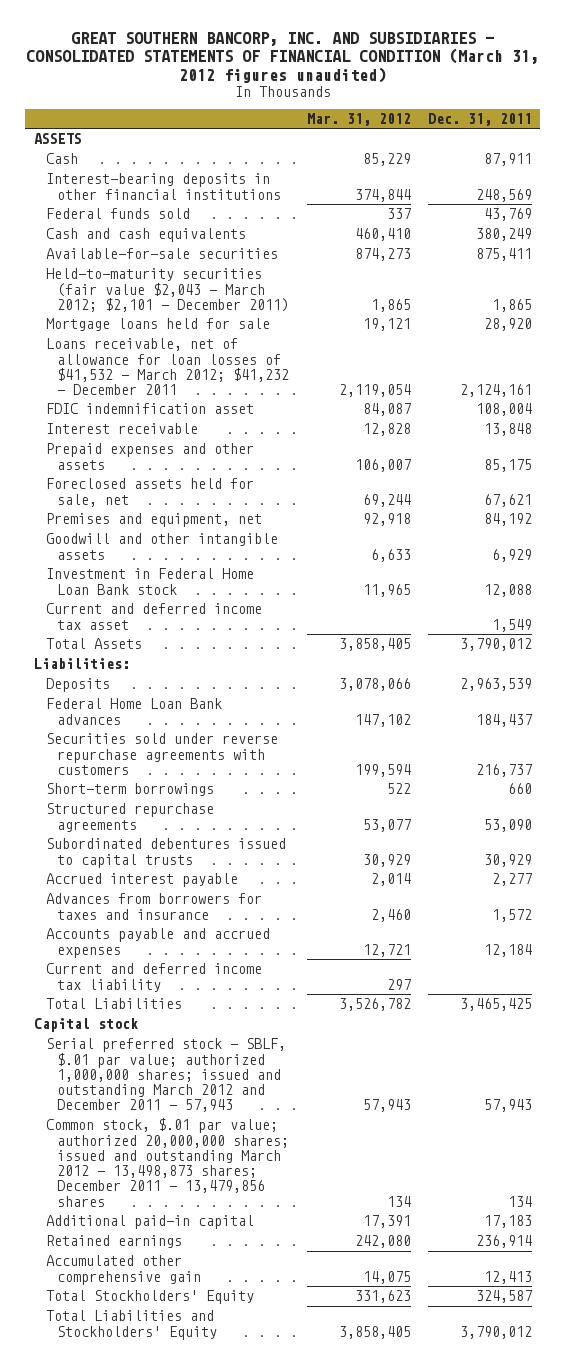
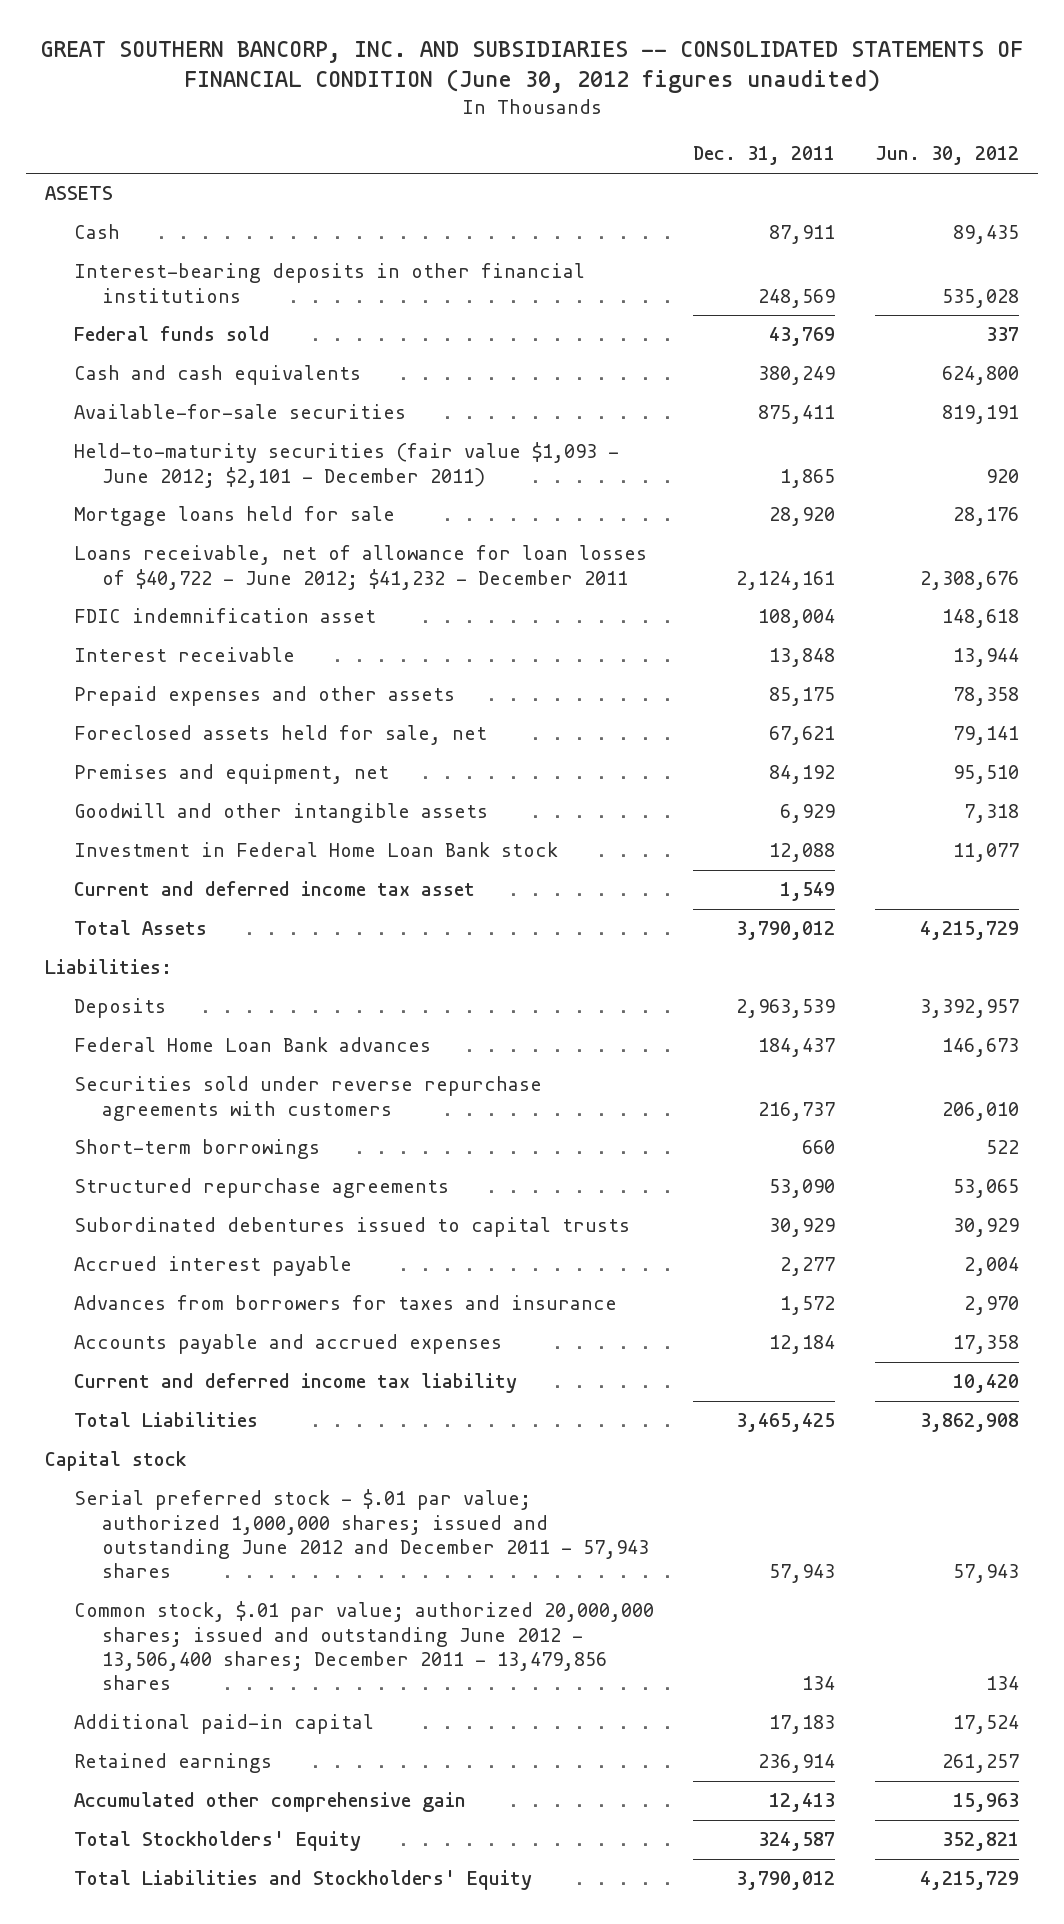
- GREAT SOUTHERN BANCORP, INC. AND SUBSIDIARIES - CONSOLIDATED STATEMENTS OF FINANCIAL CONDITION (March 31, 2012 figures unaudited)
+ GREAT SOUTHERN BANCORP, INC. AND SUBSIDIARIES -- CONSOLIDATED STATEMENTS OF FINANCIAL CONDITION (June 30, 2012 figures unaudited)
- | Mar. 31, 2012 | Dec. 31, 2011
+ | Dec. 31, 2011 | Jun. 30, 2012
- Held-to-maturity securities (fair value $2,043 - March 2012; $2,101 - December 2011) | 1,865 | 1,865
+ Held-to-maturity securities (fair value $1,093 - June 2012; $2,101 - December 2011) | 1,865 | 920
- Loans receivable, net of allowance for loan losses of $41,532 - March 2012; $41,232 - December 2011 | 2,119,054 | 2,124,161
+ Loans receivable, net of allowance for loan losses of $40,722 - June 2012; $41,232 - December 2011 | 2,124,161 | 2,308,676
- Serial preferred stock - SBLF, $.01 par value; authorized 1,000,000 shares; issued and outstanding March 2012 and December 2011 - 57,943 | 57,943 | 57,943
- Common stock, $.01 par value; authorized 20,000,000 shares; issued and outstanding March 2012 - 13,498,873 shares; December 2011 - 13,479,856 shares | 134 | 134
+ Serial preferred stock - $.01 par value; authorized 1,000,000 shares; issued and outstanding June 2012 and December 2011 - 57,943 shares | 57,943 | 57,943
+ Common stock, $.01 par value; authorized 20,000,000 shares; issued and outstanding June 2012 - 13,506,400 shares; December 2011 - 13,479,856 shares | 134 | 134

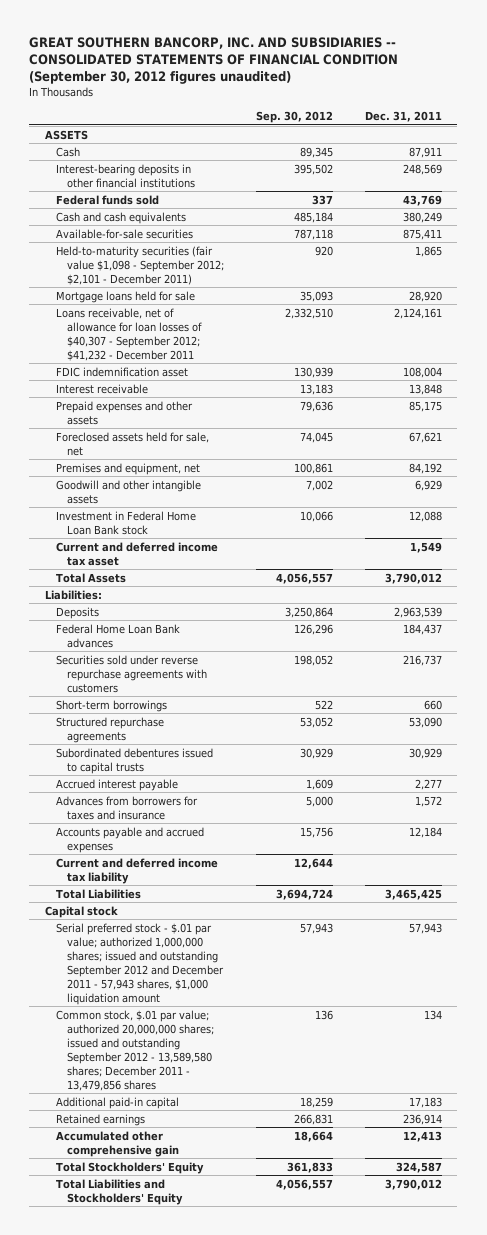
- GREAT SOUTHERN BANCORP, INC. AND SUBSIDIARIES -- CONSOLIDATED STATEMENTS OF FINANCIAL CONDITION (June 30, 2012 figures unaudited)
+ GREAT SOUTHERN BANCORP, INC. AND SUBSIDIARIES -- CONSOLIDATED STATEMENTS OF FINANCIAL CONDITION (September 30, 2012 figures unaudited)
- | Dec. 31, 2011 | Jun. 30, 2012
+ | Sep. 30, 2012 | Dec. 31, 2011
- Held-to-maturity securities (fair value $1,093 - June 2012; $2,101 - December 2011) | 1,865 | 920
+ Held-to-maturity securities (fair value $1,098 - September 2012; $2,101 - December 2011) | 920 | 1,865
- Loans receivable, net of allowance for loan losses of $40,722 - June 2012; $41,232 - December 2011 | 2,124,161 | 2,308,676
+ Loans receivable, net of allowance for loan losses of $40,307 - September 2012; $41,232 - December 2011 | 2,332,510 | 2,124,161
- Serial preferred stock - $.01 par value; authorized 1,000,000 shares; issued and outstanding June 2012 and December 2011 - 57,943 shares | 57,943 | 57,943
- Common stock, $.01 par value; authorized 20,000,000 shares; issued and outstanding June 2012 - 13,506,400 shares; December 2011 - 13,479,856 shares | 134 | 134
+ Serial preferred stock - $.01 par value; authorized 1,000,000 shares; issued and outstanding September 2012 and December 2011 - 57,943 shares, $1,000 liquidation amount | 57,943 | 57,943
+ Common stock, $.01 par value; authorized 20,000,000 shares; issued and outstanding September 2012 - 13,589,580 shares; December 2011 - 13,479,856 shares | 136 | 134

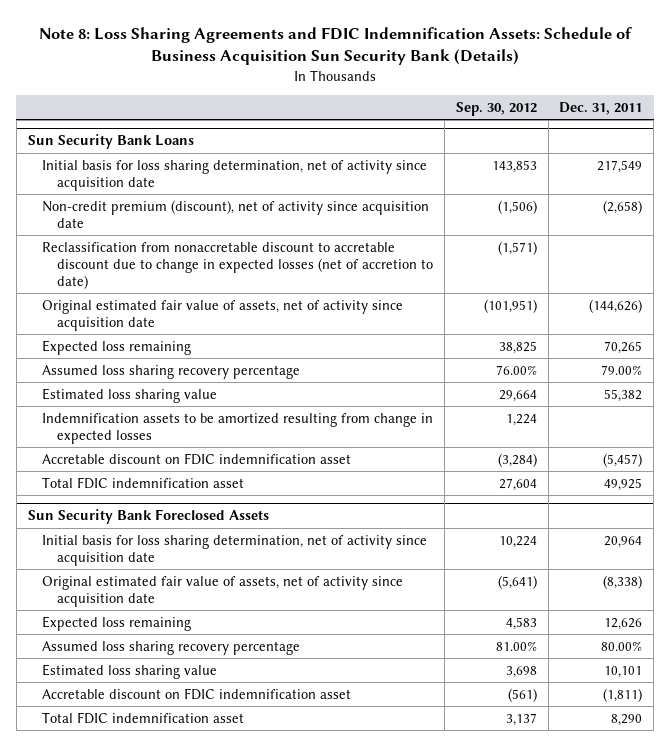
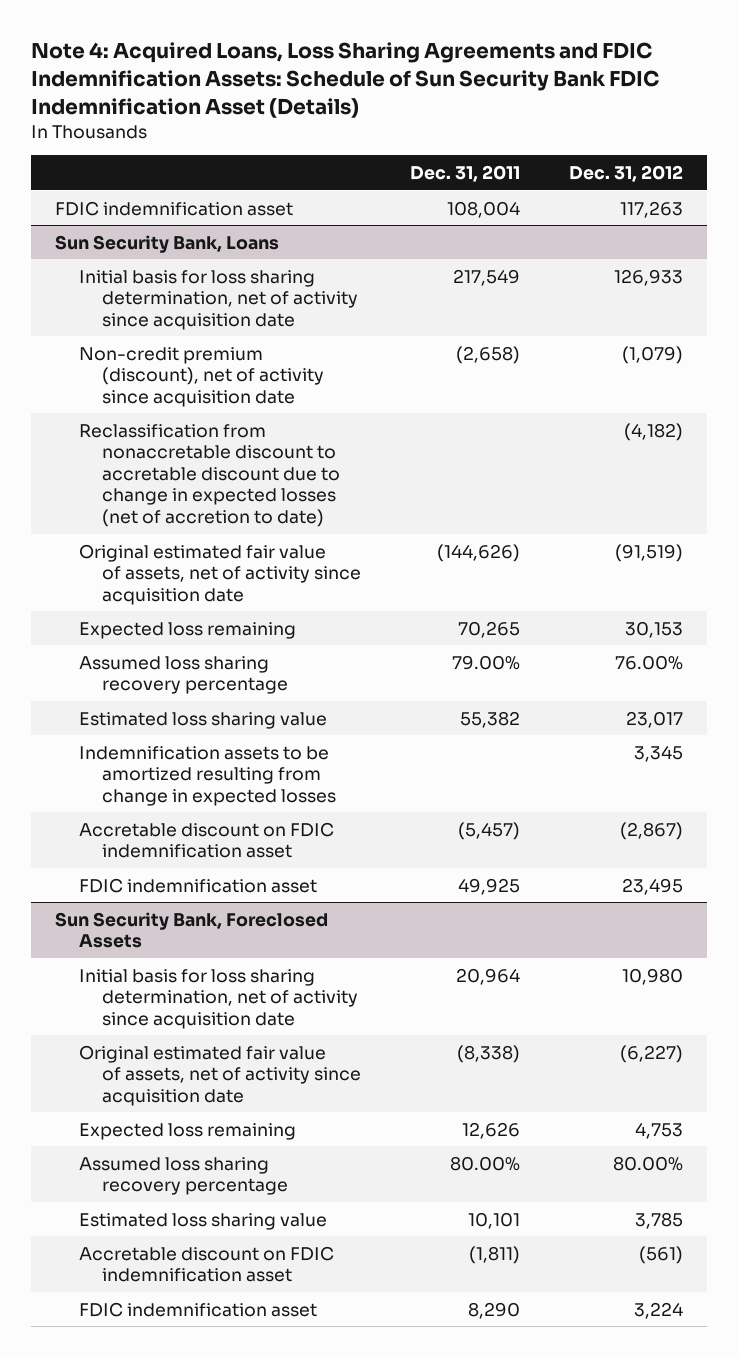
- Note 8: Loss Sharing Agreements and FDIC Indemnification Assets: Schedule of Business Acquisition Sun Security Bank (Details)
+ Note 4: Acquired Loans, Loss Sharing Agreements and FDIC Indemnification Assets: Schedule of Sun Security Bank FDIC Indemnification Asset (Details)
- | Sep. 30, 2012 | Dec. 31, 2011
+ | Dec. 31, 2011 | Dec. 31, 2012
- Sun Security Bank Loans
+ FDIC indemnification asset | 108,004 | 117,263
+ Sun Security Bank, Loans
- Total FDIC indemnification asset | 27,604 | 49,925
- Sun Security Bank Foreclosed Assets
+ FDIC indemnification asset | 49,925 | 23,495
+ Sun Security Bank, Foreclosed Assets
- Total FDIC indemnification asset | 3,137 | 8,290
+ FDIC indemnification asset | 8,290 | 3,224

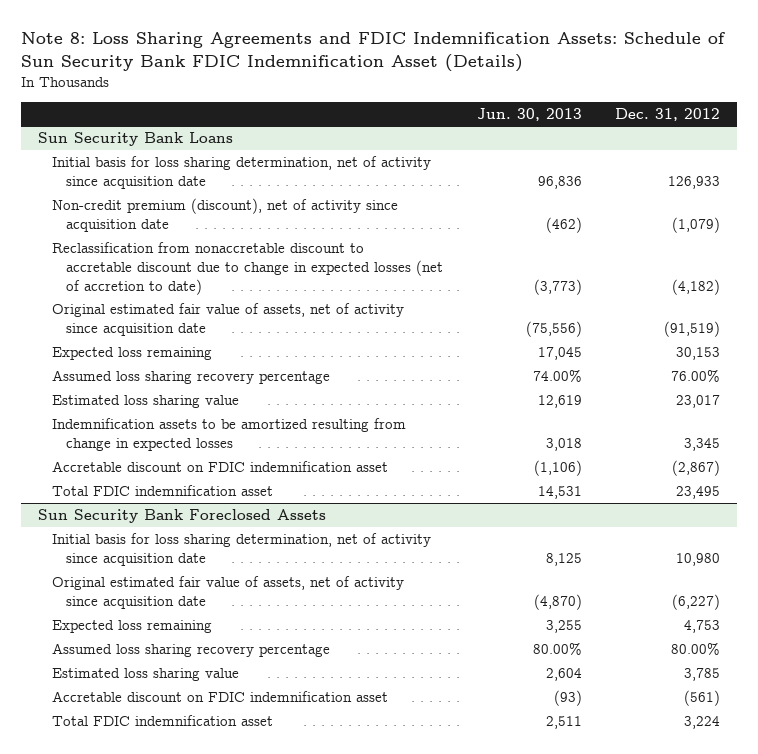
- Note 4: Acquired Loans, Loss Sharing Agreements and FDIC Indemnification Assets: Schedule of Sun Security Bank FDIC Indemnification Asset (Details)
+ Note 8: Loss Sharing Agreements and FDIC Indemnification Assets: Schedule of Sun Security Bank FDIC Indemnification Asset (Details)
- | Dec. 31, 2011 | Dec. 31, 2012
+ | Jun. 30, 2013 | Dec. 31, 2012
- FDIC indemnification asset | 108,004 | 117,263
- Sun Security Bank, Loans
+ Sun Security Bank Loans
- FDIC indemnification asset | 49,925 | 23,495
- Sun Security Bank, Foreclosed Assets
+ Total FDIC indemnification asset | 14,531 | 23,495
+ Sun Security Bank Foreclosed Assets
- FDIC indemnification asset | 8,290 | 3,224
+ Total FDIC indemnification asset | 2,511 | 3,224

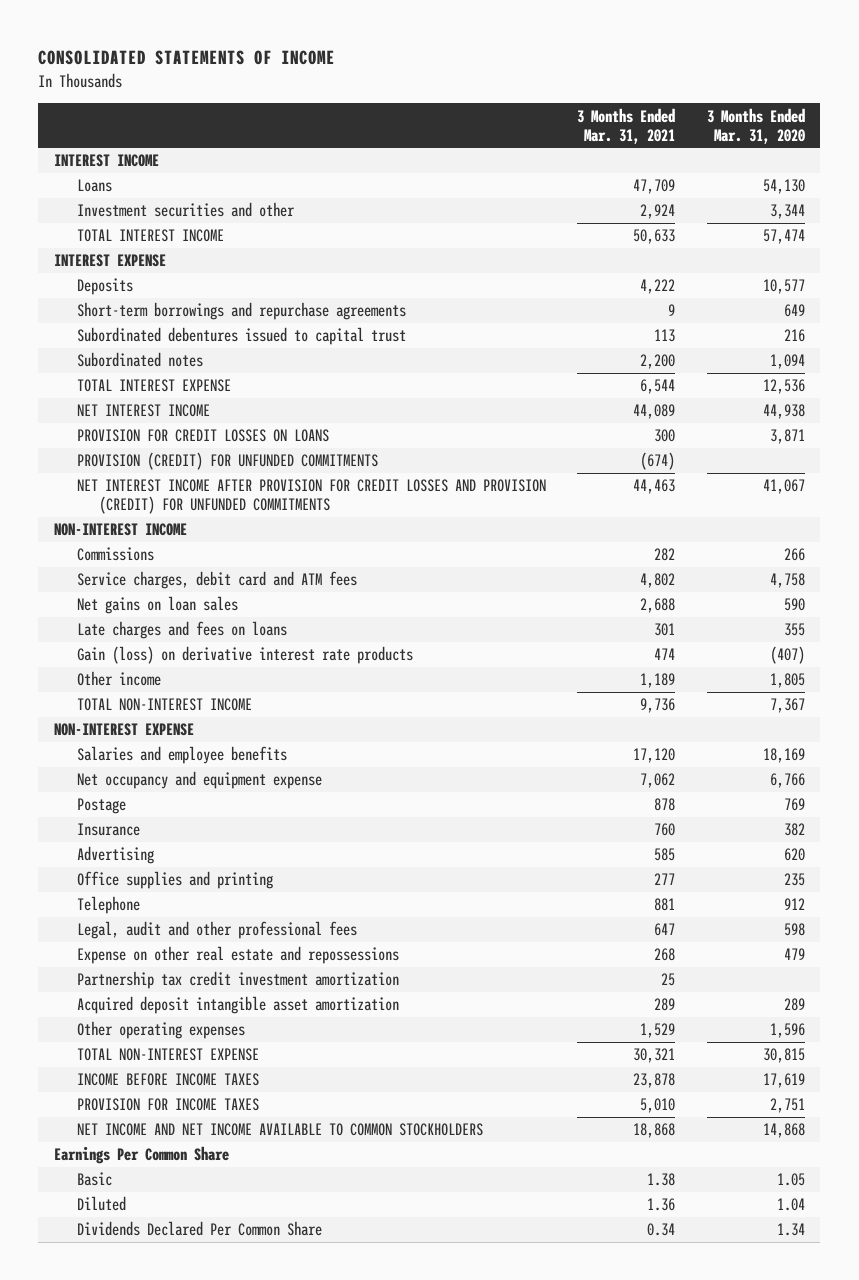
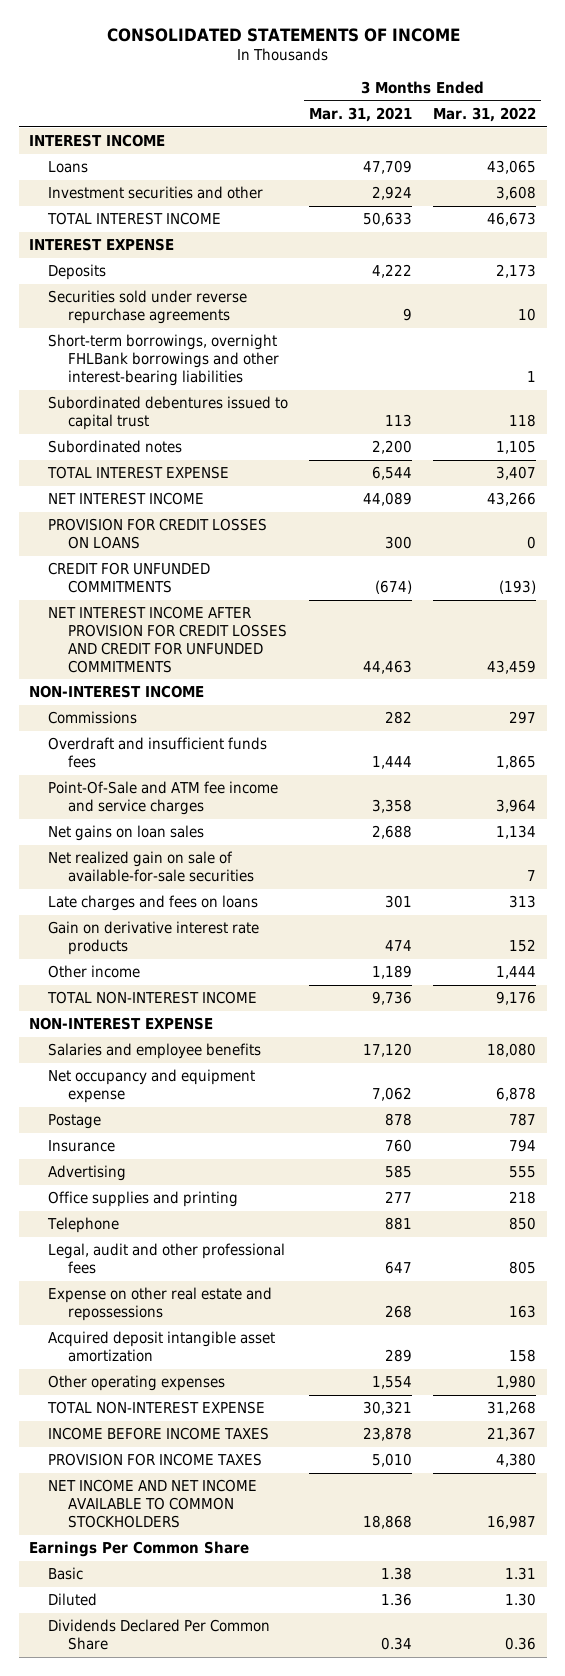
- | 3 Months Ended Mar. 31, 2021 | 3 Months Ended Mar. 31, 2020
+ | 3 Months Ended Mar. 31, 2021 | 3 Months Ended Mar. 31, 2022
- Short-term borrowings and repurchase agreements | 9 | 649
+ Securities sold under reverse repurchase agreements | 9 | 10
+ Short-term borrowings, overnight FHLBank borrowings and other interest-bearing liabilities | | 1
- PROVISION (CREDIT) FOR UNFUNDED COMMITMENTS | (674) |
- NET INTEREST INCOME AFTER PROVISION FOR CREDIT LOSSES AND PROVISION (CREDIT) FOR UNFUNDED COMMITMENTS | 44,463 | 41,067
+ CREDIT FOR UNFUNDED COMMITMENTS | (674) | (193)
+ NET INTEREST INCOME AFTER PROVISION FOR CREDIT LOSSES AND CREDIT FOR UNFUNDED COMMITMENTS | 44,463 | 43,459
- Service charges, debit card and ATM fees | 4,802 | 4,758
+ Overdraft and insufficient funds fees | 1,444 | 1,865
+ Point-Of-Sale and ATM fee income and service charges | 3,358 | 3,964
+ Net realized gain on sale of available-for-sale securities | | 7
- Gain (loss) on derivative interest rate products | 474 | (407)
+ Gain on derivative interest rate products | 474 | 152
- Partnership tax credit investment amortization | 25 |
- Other operating expenses | 1,529 | 1,596
+ Other operating expenses | 1,554 | 1,980

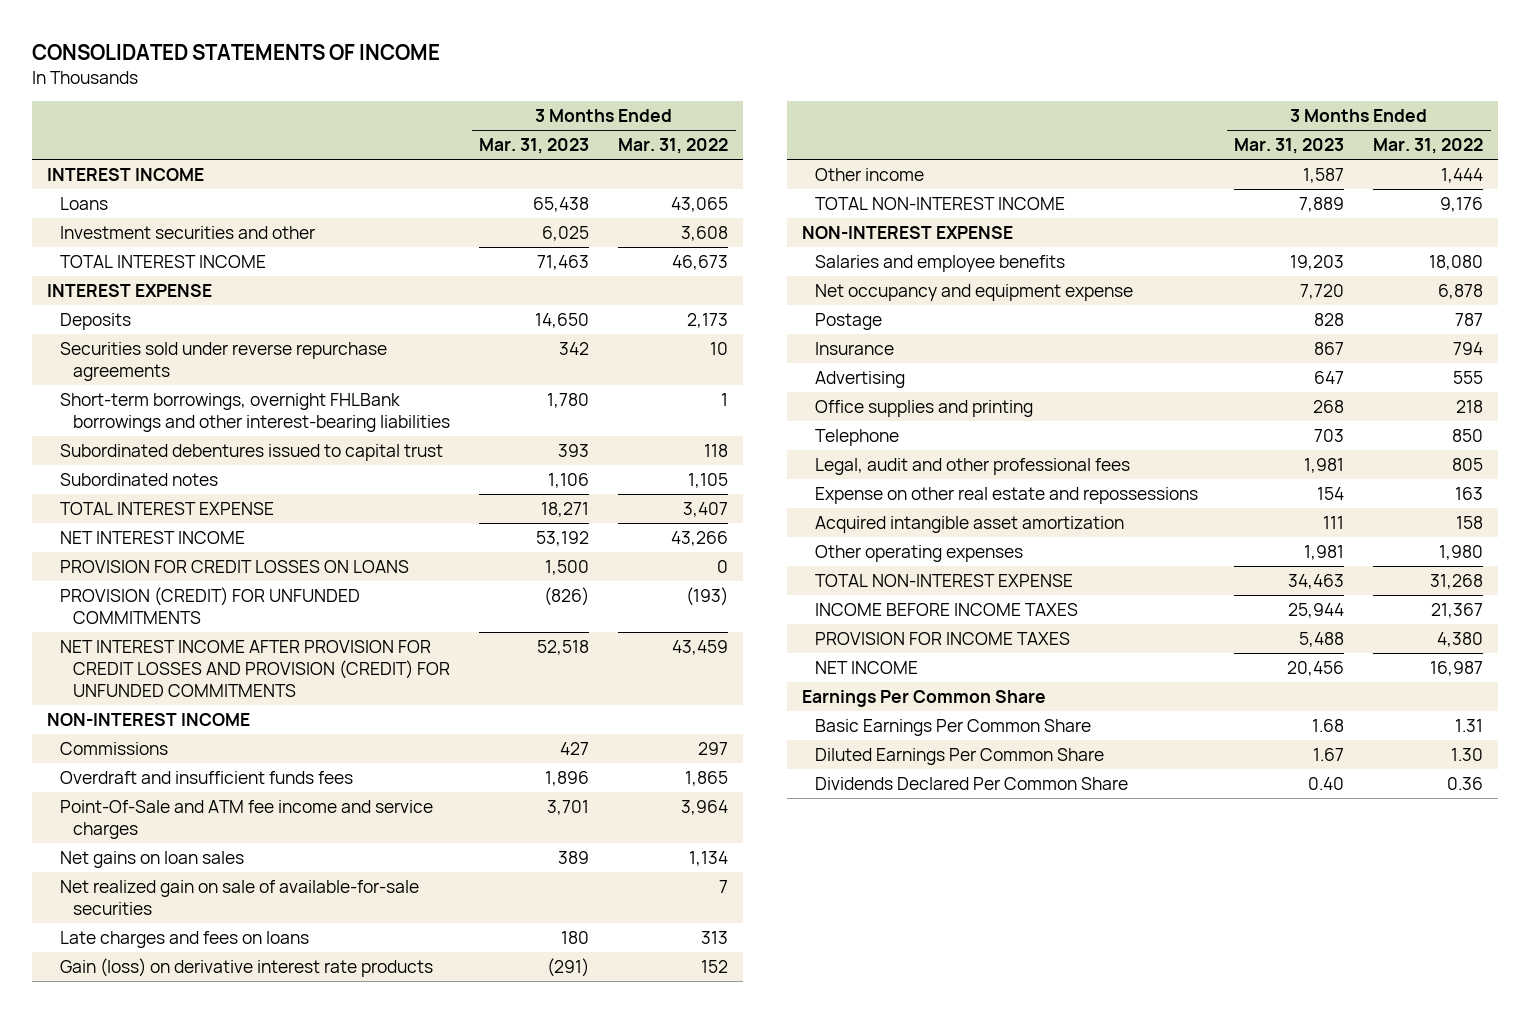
- | 3 Months Ended Mar. 31, 2021 | 3 Months Ended Mar. 31, 2022
+ | 3 Months Ended Mar. 31, 2023 | 3 Months Ended Mar. 31, 2022
- CREDIT FOR UNFUNDED COMMITMENTS | (674) | (193)
- NET INTEREST INCOME AFTER PROVISION FOR CREDIT LOSSES AND CREDIT FOR UNFUNDED COMMITMENTS | 44,463 | 43,459
+ PROVISION (CREDIT) FOR UNFUNDED COMMITMENTS | (826) | (193)
+ NET INTEREST INCOME AFTER PROVISION FOR CREDIT LOSSES AND PROVISION (CREDIT) FOR UNFUNDED COMMITMENTS | 52,518 | 43,459
- Gain on derivative interest rate products | 474 | 152
+ Gain (loss) on derivative interest rate products | (291) | 152
- Acquired deposit intangible asset amortization | 289 | 158
+ Acquired intangible asset amortization | 111 | 158
- NET INCOME AND NET INCOME AVAILABLE TO COMMON STOCKHOLDERS | 18,868 | 16,987
+ NET INCOME | 20,456 | 16,987
- Basic | 1.38 | 1.31
- Diluted | 1.36 | 1.30
+ Basic Earnings Per Common Share | 1.68 | 1.31
+ Diluted Earnings Per Common Share | 1.67 | 1.30

